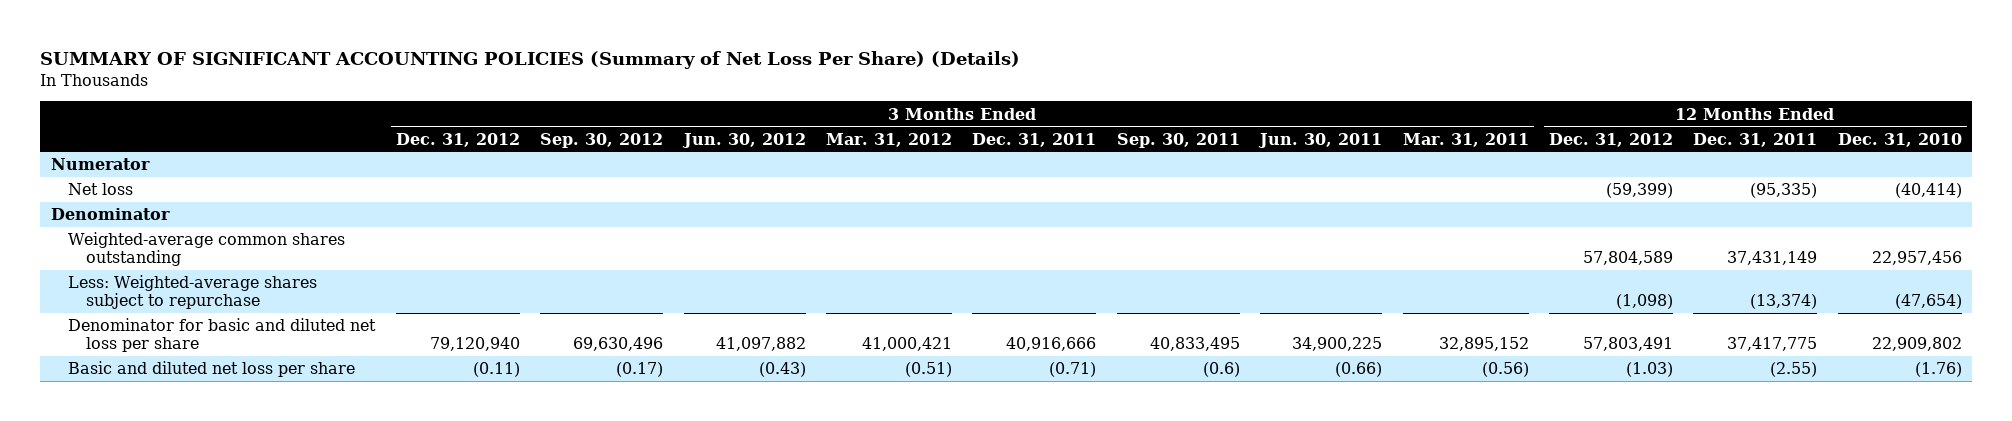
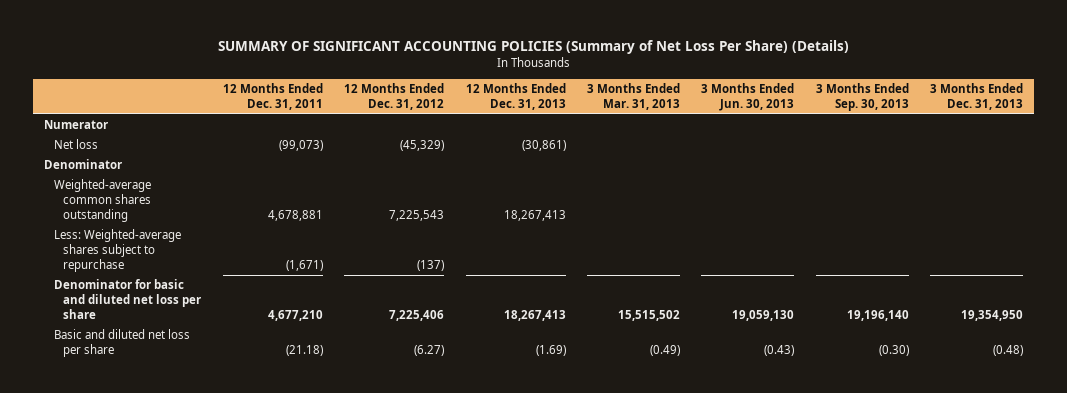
- | 3 Months Ended Dec. 31, 2012 | 3 Months Ended Sep. 30, 2012 | 3 Months Ended Jun. 30, 2012 | 3 Months Ended Mar. 31, 2012 | 3 Months Ended Dec. 31, 2011 | 3 Months Ended Sep. 30, 2011 | 3 Months Ended Jun. 30, 2011 | 3 Months Ended Mar. 31, 2011 | 12 Months Ended Dec. 31, 2012 | 12 Months Ended Dec. 31, 2011 | 12 Months Ended Dec. 31, 2010
+ | 12 Months Ended Dec. 31, 2011 | 12 Months Ended Dec. 31, 2012 | 12 Months Ended Dec. 31, 2013 | 3 Months Ended Mar. 31, 2013 | 3 Months Ended Jun. 30, 2013 | 3 Months Ended Sep. 30, 2013 | 3 Months Ended Dec. 31, 2013
- Net loss | | | | | | | | | (59,399) | (95,335) | (40,414)
+ Net loss | (99,073) | (45,329) | (30,861) | | | |
- Weighted-average common shares outstanding | | | | | | | | | 57,804,589 | 37,431,149 | 22,957,456
- Less: Weighted-average shares subject to repurchase | | | | | | | | | (1,098) | (13,374) | (47,654)
- Denominator for basic and diluted net loss per share | 79,120,940 | 69,630,496 | 41,097,882 | 41,000,421 | 40,916,666 | 40,833,495 | 34,900,225 | 32,895,152 | 57,803,491 | 37,417,775 | 22,909,802
- Basic and diluted net loss per share | (0.11) | (0.17) | (0.43) | (0.51) | (0.71) | (0.6) | (0.66) | (0.56) | (1.03) | (2.55) | (1.76)
+ Weighted-average common shares outstanding | 4,678,881 | 7,225,543 | 18,267,413 | | | |
+ Less: Weighted-average shares subject to repurchase | (1,671) | (137) | | | | |
+ Denominator for basic and diluted net loss per share | 4,677,210 | 7,225,406 | 18,267,413 | 15,515,502 | 19,059,130 | 19,196,140 | 19,354,950
+ Basic and diluted net loss per share | (21.18) | (6.27) | (1.69) | (0.49) | (0.43) | (0.30) | (0.48)

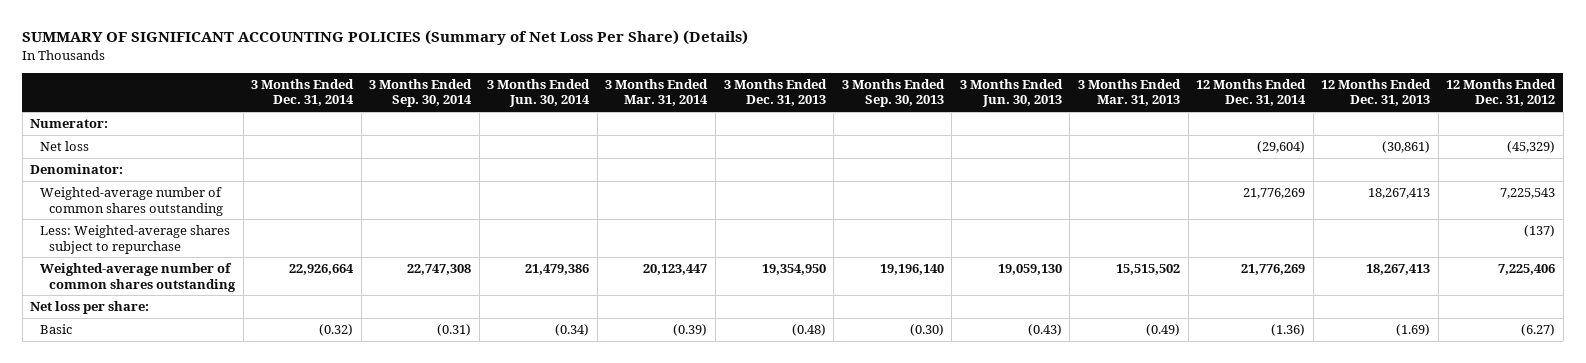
- | 12 Months Ended Dec. 31, 2011 | 12 Months Ended Dec. 31, 2012 | 12 Months Ended Dec. 31, 2013 | 3 Months Ended Mar. 31, 2013 | 3 Months Ended Jun. 30, 2013 | 3 Months Ended Sep. 30, 2013 | 3 Months Ended Dec. 31, 2013
+ | 3 Months Ended Dec. 31, 2014 | 3 Months Ended Sep. 30, 2014 | 3 Months Ended Jun. 30, 2014 | 3 Months Ended Mar. 31, 2014 | 3 Months Ended Dec. 31, 2013 | 3 Months Ended Sep. 30, 2013 | 3 Months Ended Jun. 30, 2013 | 3 Months Ended Mar. 31, 2013 | 12 Months Ended Dec. 31, 2014 | 12 Months Ended Dec. 31, 2013 | 12 Months Ended Dec. 31, 2012
- Numerator
+ Numerator:
- Denominator
- Weighted-average common shares outstanding | 4,678,881 | 7,225,543 | 18,267,413 | | | |
+ Denominator:
+ Weighted-average number of common shares outstanding | | | | | | | | | 21,776,269 | 18,267,413 | 7,225,543
- Denominator for basic and diluted net loss per share | 4,677,210 | 7,225,406 | 18,267,413 | 15,515,502 | 19,059,130 | 19,196,140 | 19,354,950
- Basic and diluted net loss per share | (21.18) | (6.27) | (1.69) | (0.49) | (0.43) | (0.30) | (0.48)
+ Weighted-average number of common shares outstanding | 22,926,664 | 22,747,308 | 21,479,386 | 20,123,447 | 19,354,950 | 19,196,140 | 19,059,130 | 15,515,502 | 21,776,269 | 18,267,413 | 7,225,406
+ Net loss per share:
+ Basic | (0.32) | (0.31) | (0.34) | (0.39) | (0.48) | (0.30) | (0.43) | (0.49) | (1.36) | (1.69) | (6.27)

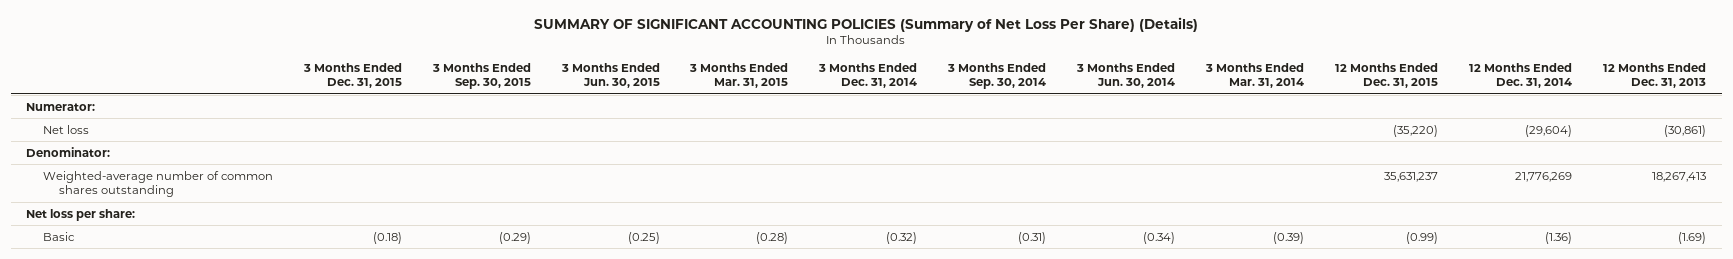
- | 3 Months Ended Dec. 31, 2014 | 3 Months Ended Sep. 30, 2014 | 3 Months Ended Jun. 30, 2014 | 3 Months Ended Mar. 31, 2014 | 3 Months Ended Dec. 31, 2013 | 3 Months Ended Sep. 30, 2013 | 3 Months Ended Jun. 30, 2013 | 3 Months Ended Mar. 31, 2013 | 12 Months Ended Dec. 31, 2014 | 12 Months Ended Dec. 31, 2013 | 12 Months Ended Dec. 31, 2012
+ | 3 Months Ended Dec. 31, 2015 | 3 Months Ended Sep. 30, 2015 | 3 Months Ended Jun. 30, 2015 | 3 Months Ended Mar. 31, 2015 | 3 Months Ended Dec. 31, 2014 | 3 Months Ended Sep. 30, 2014 | 3 Months Ended Jun. 30, 2014 | 3 Months Ended Mar. 31, 2014 | 12 Months Ended Dec. 31, 2015 | 12 Months Ended Dec. 31, 2014 | 12 Months Ended Dec. 31, 2013
- Less: Weighted-average shares subject to repurchase | | | | | | | | | | | (137)
- Weighted-average number of common shares outstanding | 22,926,664 | 22,747,308 | 21,479,386 | 20,123,447 | 19,354,950 | 19,196,140 | 19,059,130 | 15,515,502 | 21,776,269 | 18,267,413 | 7,225,406

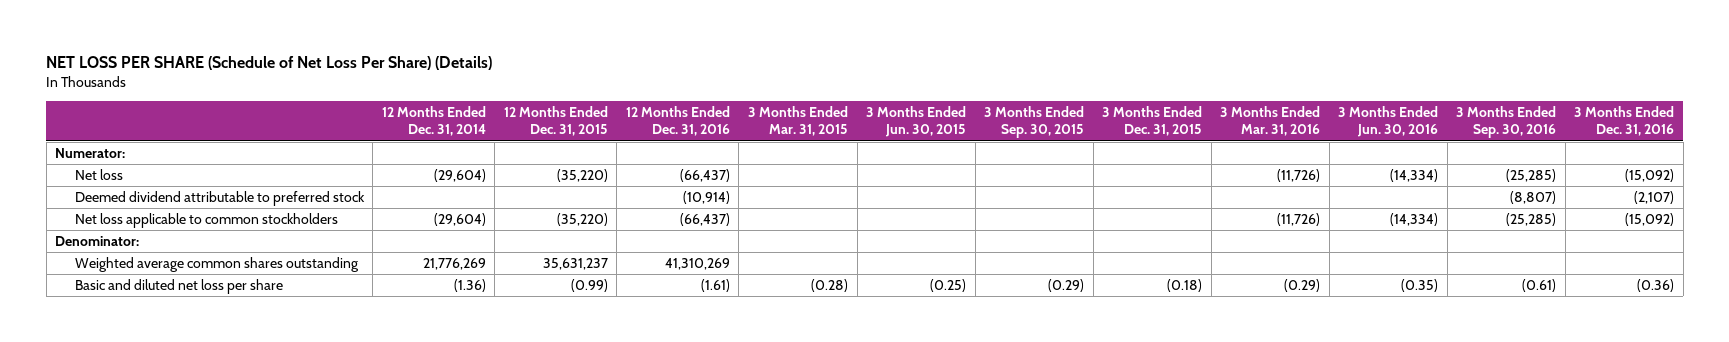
- SUMMARY OF SIGNIFICANT ACCOUNTING POLICIES (Summary of Net Loss Per Share) (Details)
+ NET LOSS PER SHARE (Schedule of Net Loss Per Share) (Details)
- | 3 Months Ended Dec. 31, 2015 | 3 Months Ended Sep. 30, 2015 | 3 Months Ended Jun. 30, 2015 | 3 Months Ended Mar. 31, 2015 | 3 Months Ended Dec. 31, 2014 | 3 Months Ended Sep. 30, 2014 | 3 Months Ended Jun. 30, 2014 | 3 Months Ended Mar. 31, 2014 | 12 Months Ended Dec. 31, 2015 | 12 Months Ended Dec. 31, 2014 | 12 Months Ended Dec. 31, 2013
+ | 12 Months Ended Dec. 31, 2014 | 12 Months Ended Dec. 31, 2015 | 12 Months Ended Dec. 31, 2016 | 3 Months Ended Mar. 31, 2015 | 3 Months Ended Jun. 30, 2015 | 3 Months Ended Sep. 30, 2015 | 3 Months Ended Dec. 31, 2015 | 3 Months Ended Mar. 31, 2016 | 3 Months Ended Jun. 30, 2016 | 3 Months Ended Sep. 30, 2016 | 3 Months Ended Dec. 31, 2016
+ Deemed dividend attributable to preferred stock | | | (10,914) | | | | | | | (8,807) | (2,107)
+ Net loss applicable to common stockholders | (29,604) | (35,220) | (66,437) | | | | | (11,726) | (14,334) | (25,285) | (15,092)
- Weighted-average number of common shares outstanding | | | | | | | | | 35,631,237 | 21,776,269 | 18,267,413
- Net loss per share:
- Basic | (0.18) | (0.29) | (0.25) | (0.28) | (0.32) | (0.31) | (0.34) | (0.39) | (0.99) | (1.36) | (1.69)
+ Weighted average common shares outstanding | 21,776,269 | 35,631,237 | 41,310,269 | | | | | | | |
+ Basic and diluted net loss per share | (1.36) | (0.99) | (1.61) | (0.28) | (0.25) | (0.29) | (0.18) | (0.29) | (0.35) | (0.61) | (0.36)

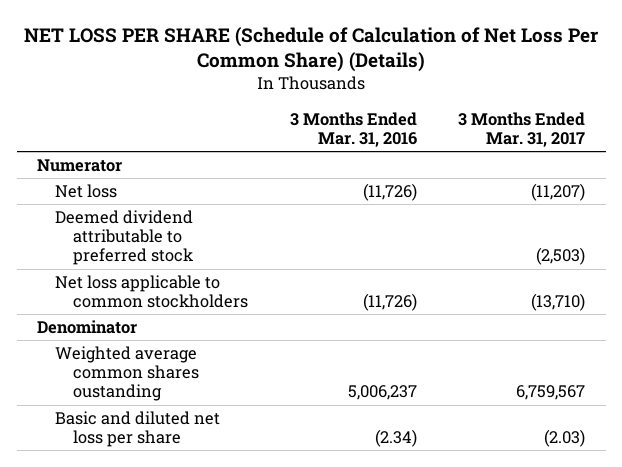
- NET LOSS PER SHARE (Schedule of Net Loss Per Share) (Details)
+ NET LOSS PER SHARE (Schedule of Calculation of Net Loss Per Common Share) (Details)
- | 12 Months Ended Dec. 31, 2014 | 12 Months Ended Dec. 31, 2015 | 12 Months Ended Dec. 31, 2016 | 3 Months Ended Mar. 31, 2015 | 3 Months Ended Jun. 30, 2015 | 3 Months Ended Sep. 30, 2015 | 3 Months Ended Dec. 31, 2015 | 3 Months Ended Mar. 31, 2016 | 3 Months Ended Jun. 30, 2016 | 3 Months Ended Sep. 30, 2016 | 3 Months Ended Dec. 31, 2016
+ | 3 Months Ended Mar. 31, 2016 | 3 Months Ended Mar. 31, 2017
- Numerator:
+ Numerator
- Denominator:
- Weighted average common shares outstanding | 21,776,269 | 35,631,237 | 41,310,269 | | | | | | | |
- Basic and diluted net loss per share | (1.36) | (0.99) | (1.61) | (0.28) | (0.25) | (0.29) | (0.18) | (0.29) | (0.35) | (0.61) | (0.36)
+ Denominator
+ Weighted average common shares oustanding | 5,006,237 | 6,759,567
+ Basic and diluted net loss per share | (2.34) | (2.03)

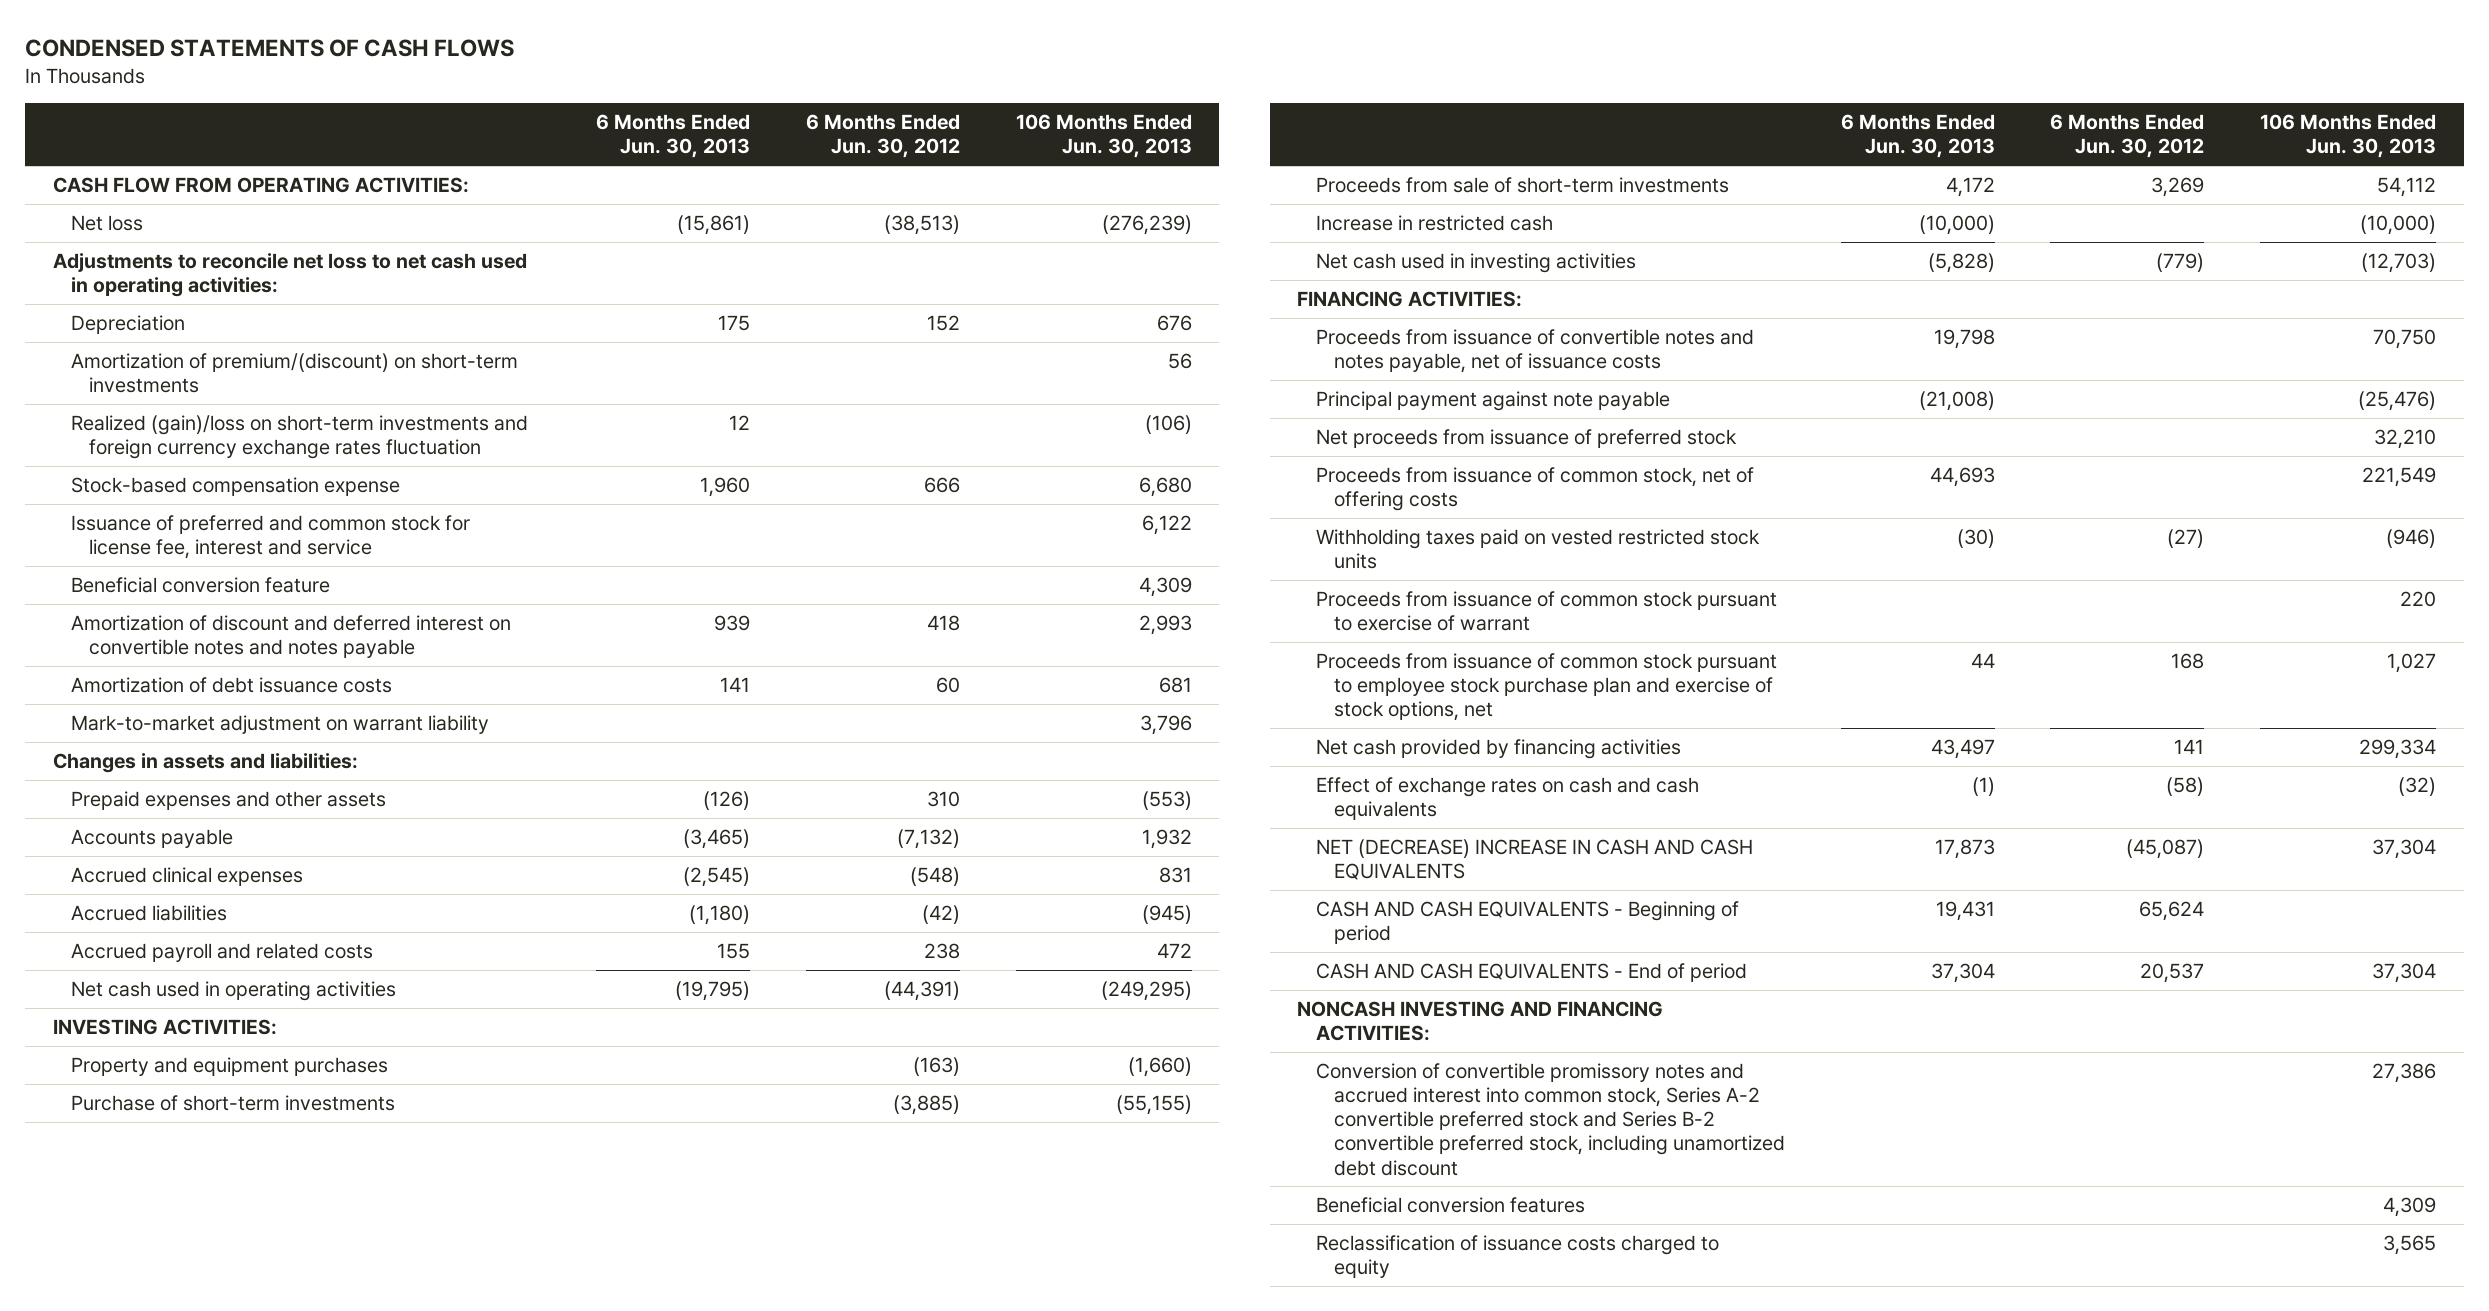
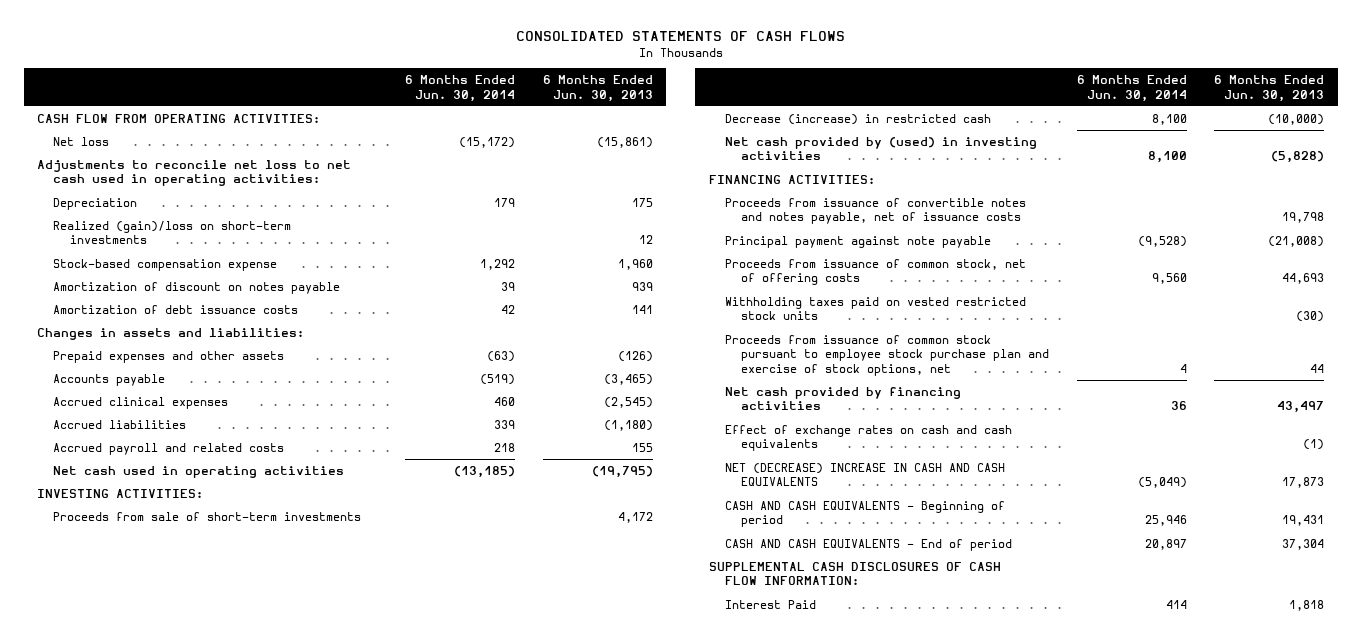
- CONDENSED STATEMENTS OF CASH FLOWS
+ CONSOLIDATED STATEMENTS OF CASH FLOWS
- | 6 Months Ended Jun. 30, 2013 | 6 Months Ended Jun. 30, 2012 | 106 Months Ended Jun. 30, 2013
+ | 6 Months Ended Jun. 30, 2014 | 6 Months Ended Jun. 30, 2013
- Amortization of premium/(discount) on short-term investments | | | 56
- Realized (gain)/loss on short-term investments and foreign currency exchange rates fluctuation | 12 | | (106)
+ Realized (gain)/loss on short-term investments | | 12
- Issuance of preferred and common stock for license fee, interest and service | | | 6,122
- Beneficial conversion feature | | | 4,309
- Amortization of discount and deferred interest on convertible notes and notes payable | 939 | 418 | 2,993
+ Amortization of discount on notes payable | 39 | 939
- Mark-to-market adjustment on warrant liability | | | 3,796
- Property and equipment purchases | | (163) | (1,660)
- Purchase of short-term investments | | (3,885) | (55,155)
- Increase in restricted cash | (10,000) | | (10,000)
- Net cash used in investing activities | (5,828) | (779) | (12,703)
+ Decrease (increase) in restricted cash | 8,100 | (10,000)
+ Net cash provided by (used) in investing activities | 8,100 | (5,828)
- Net proceeds from issuance of preferred stock | | | 32,210
- Proceeds from issuance of common stock pursuant to exercise of warrant | | | 220
- NONCASH INVESTING AND FINANCING ACTIVITIES:
- Conversion of convertible promissory notes and accrued interest into common stock, Series A-2 convertible preferred stock and Series B-2 convertible preferred stock, including unamortized debt discount | | | 27,386
- Beneficial conversion features | | | 4,309
- Reclassification of issuance costs charged to equity | | | 3,565
+ SUPPLEMENTAL CASH DISCLOSURES OF CASH FLOW INFORMATION:
+ Interest Paid | 414 | 1,818

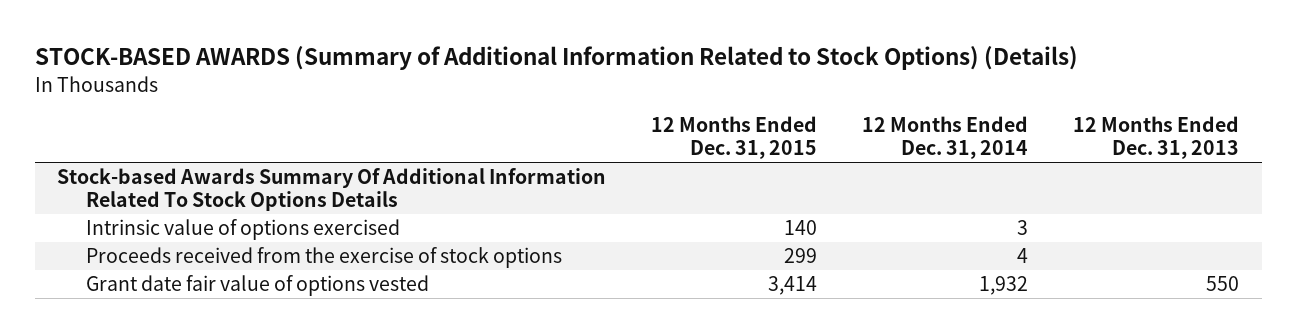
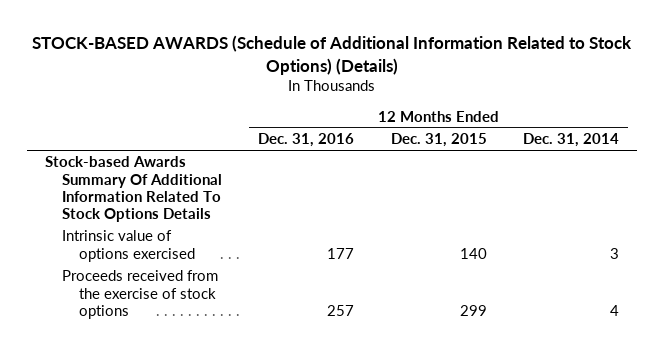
- STOCK-BASED AWARDS (Summary of Additional Information Related to Stock Options) (Details)
+ STOCK-BASED AWARDS (Schedule of Additional Information Related to Stock Options) (Details)
- | 12 Months Ended Dec. 31, 2015 | 12 Months Ended Dec. 31, 2014 | 12 Months Ended Dec. 31, 2013
+ | 12 Months Ended Dec. 31, 2016 | 12 Months Ended Dec. 31, 2015 | 12 Months Ended Dec. 31, 2014
- Grant date fair value of options vested | 3,414 | 1,932 | 550

